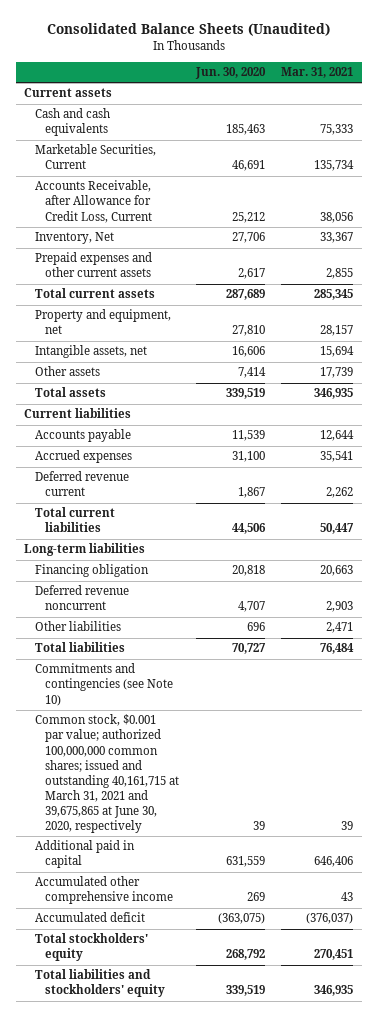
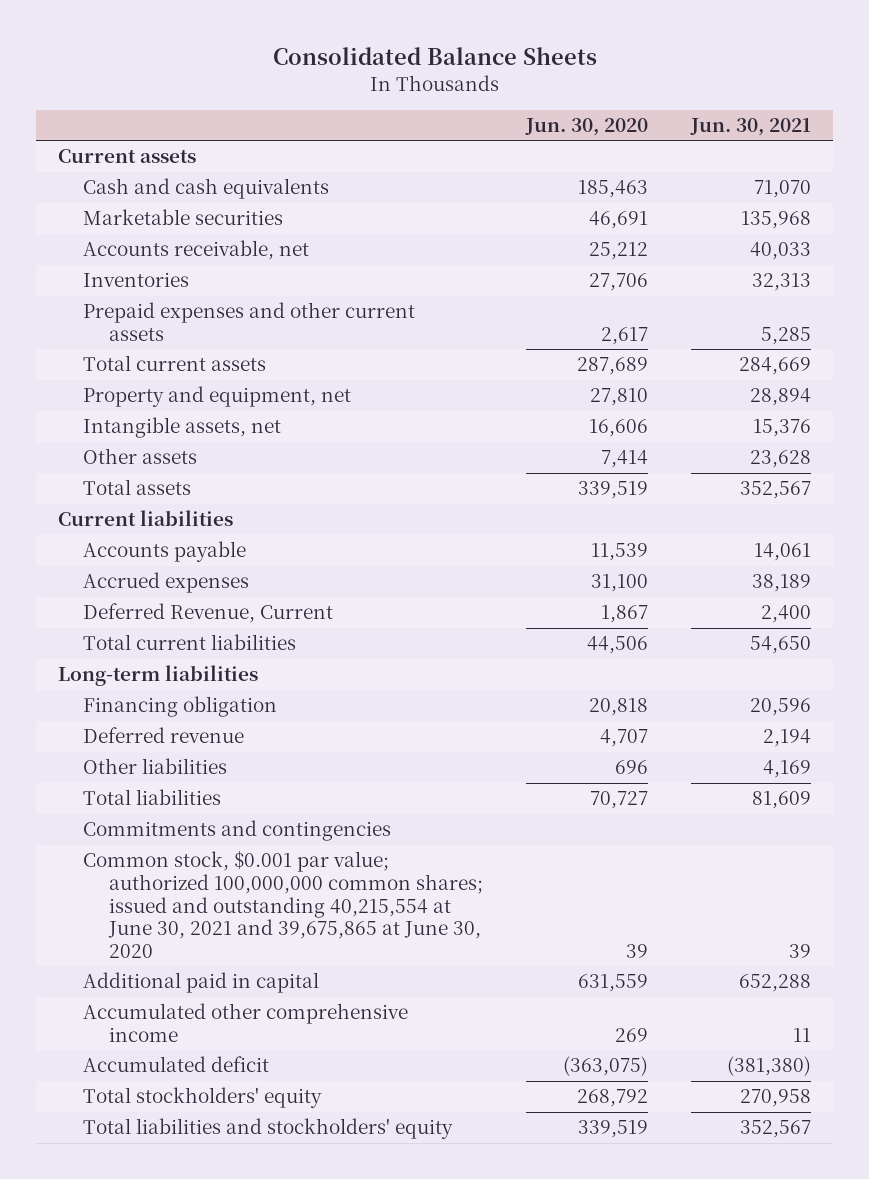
- Consolidated Balance Sheets (Unaudited)
+ Consolidated Balance Sheets
- | Jun. 30, 2020 | Mar. 31, 2021
+ | Jun. 30, 2020 | Jun. 30, 2021
- Marketable Securities, Current | 46,691 | 135,734
- Accounts Receivable, after Allowance for Credit Loss, Current | 25,212 | 38,056
- Inventory, Net | 27,706 | 33,367
+ Marketable securities | 46,691 | 135,968
+ Accounts receivable, net | 25,212 | 40,033
+ Inventories | 27,706 | 32,313
- Deferred revenue current | 1,867 | 2,262
+ Deferred Revenue, Current | 1,867 | 2,400
- Deferred revenue noncurrent | 4,707 | 2,903
+ Deferred revenue | 4,707 | 2,194
- Commitments and contingencies (see Note 10)
- Common stock, $0.001 par value; authorized 100,000,000 common shares; issued and outstanding 40,161,715 at March 31, 2021 and 39,675,865 at June 30, 2020, respectively | 39 | 39
+ Commitments and contingencies
+ Common stock, $0.001 par value; authorized 100,000,000 common shares; issued and outstanding 40,215,554 at June 30, 2021 and 39,675,865 at June 30, 2020 | 39 | 39

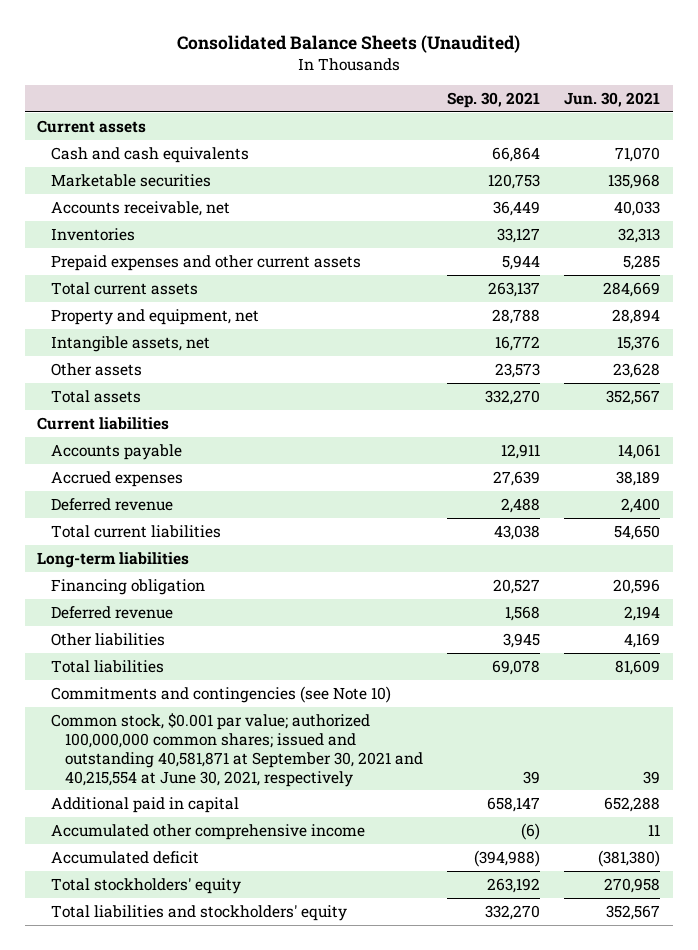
- Consolidated Balance Sheets
+ Consolidated Balance Sheets (Unaudited)
- | Jun. 30, 2020 | Jun. 30, 2021
+ | Sep. 30, 2021 | Jun. 30, 2021
- Deferred Revenue, Current | 1,867 | 2,400
+ Deferred revenue | 2,488 | 2,400
- Commitments and contingencies
- Common stock, $0.001 par value; authorized 100,000,000 common shares; issued and outstanding 40,215,554 at June 30, 2021 and 39,675,865 at June 30, 2020 | 39 | 39
+ Commitments and contingencies (see Note 10)
+ Common stock, $0.001 par value; authorized 100,000,000 common shares; issued and outstanding 40,581,871 at September 30, 2021 and 40,215,554 at June 30, 2021, respectively | 39 | 39

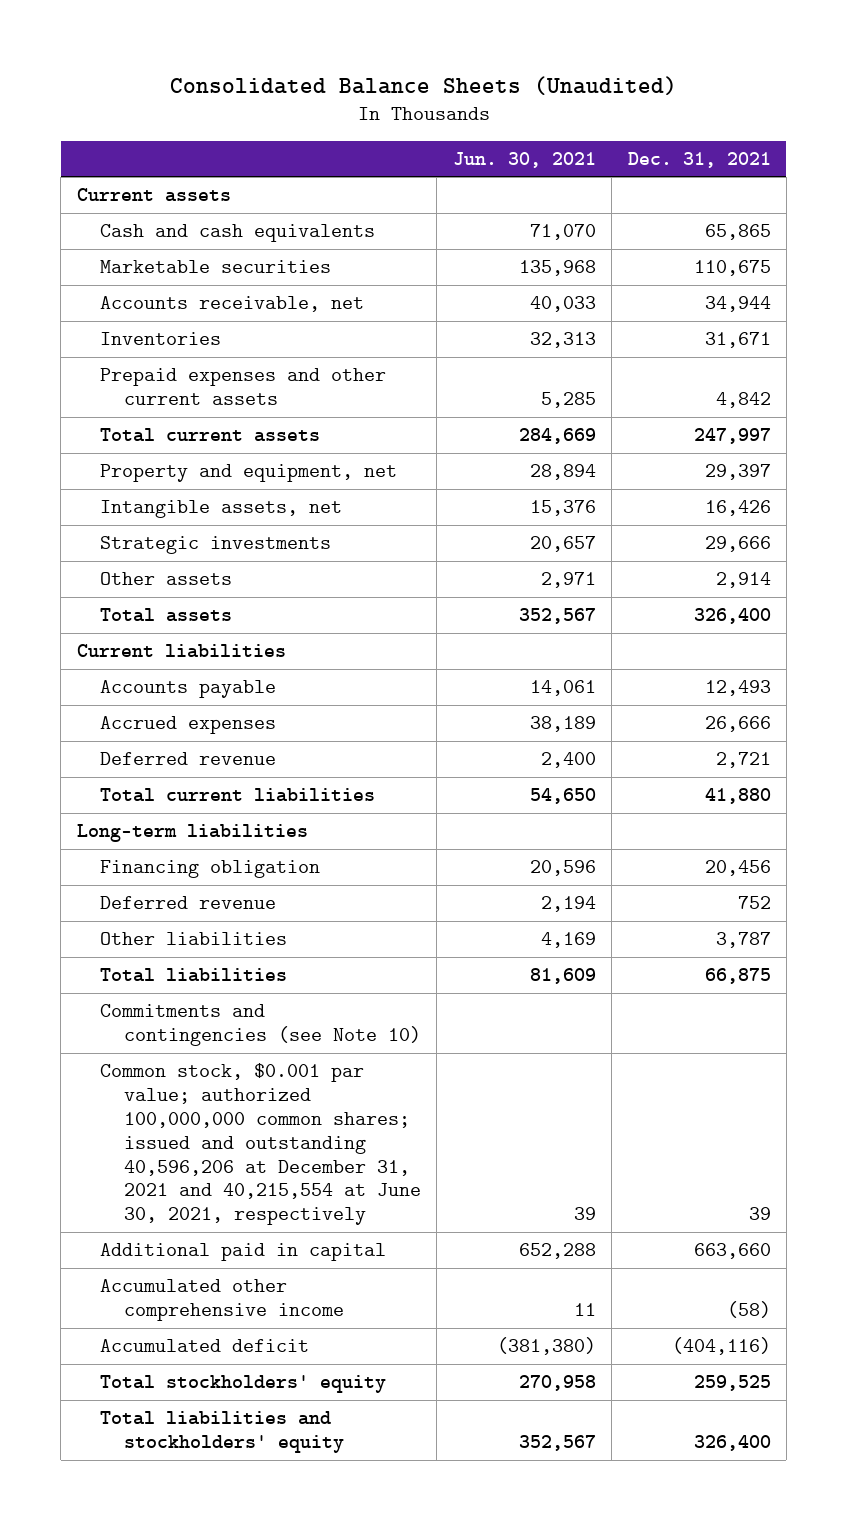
- | Sep. 30, 2021 | Jun. 30, 2021
+ | Jun. 30, 2021 | Dec. 31, 2021
- Other assets | 23,573 | 23,628
+ Strategic investments | 20,657 | 29,666
+ Other assets | 2,971 | 2,914
- Common stock, $0.001 par value; authorized 100,000,000 common shares; issued and outstanding 40,581,871 at September 30, 2021 and 40,215,554 at June 30, 2021, respectively | 39 | 39
+ Common stock, $0.001 par value; authorized 100,000,000 common shares; issued and outstanding 40,596,206 at December 31, 2021 and 40,215,554 at June 30, 2021, respectively | 39 | 39

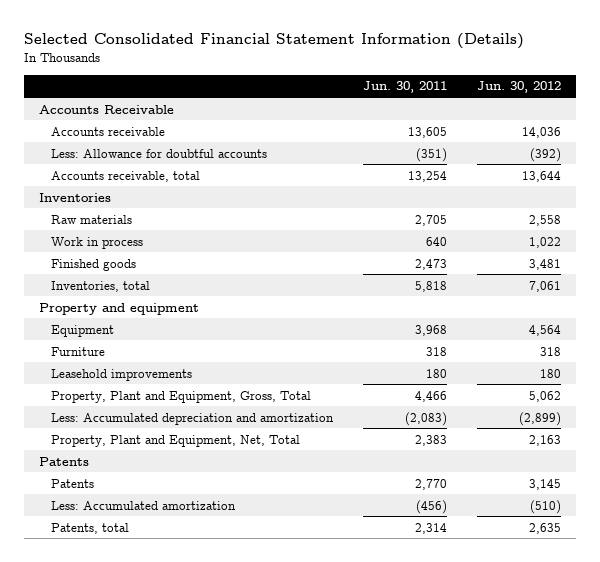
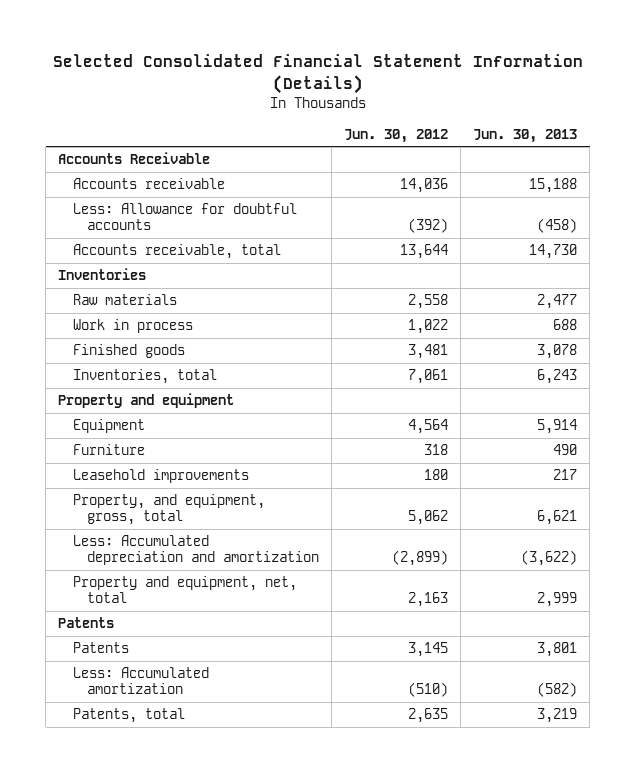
- | Jun. 30, 2011 | Jun. 30, 2012
+ | Jun. 30, 2012 | Jun. 30, 2013
- Property, Plant and Equipment, Gross, Total | 4,466 | 5,062
+ Property, and equipment, gross, total | 5,062 | 6,621
- Property, Plant and Equipment, Net, Total | 2,383 | 2,163
+ Property and equipment, net, total | 2,163 | 2,999

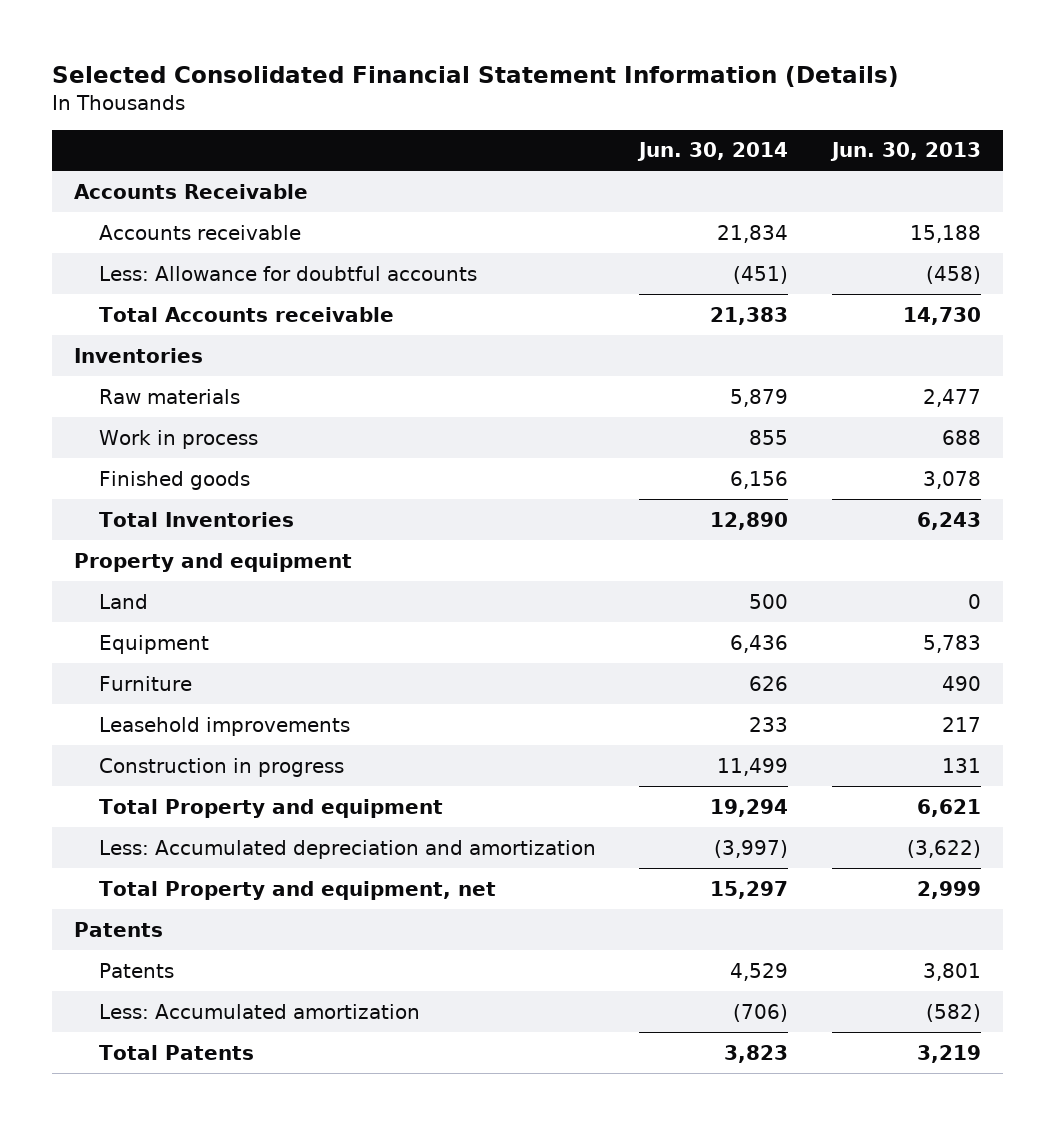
- | Jun. 30, 2012 | Jun. 30, 2013
+ | Jun. 30, 2014 | Jun. 30, 2013
- Accounts receivable, total | 13,644 | 14,730
+ Total Accounts receivable | 21,383 | 14,730
- Inventories, total | 7,061 | 6,243
+ Total Inventories | 12,890 | 6,243
- Equipment | 4,564 | 5,914
+ Land | 500 | 0
+ Equipment | 6,436 | 5,783
- Property, and equipment, gross, total | 5,062 | 6,621
+ Construction in progress | 11,499 | 131
+ Total Property and equipment | 19,294 | 6,621
- Property and equipment, net, total | 2,163 | 2,999
+ Total Property and equipment, net | 15,297 | 2,999
- Patents, total | 2,635 | 3,219
+ Total Patents | 3,823 | 3,219

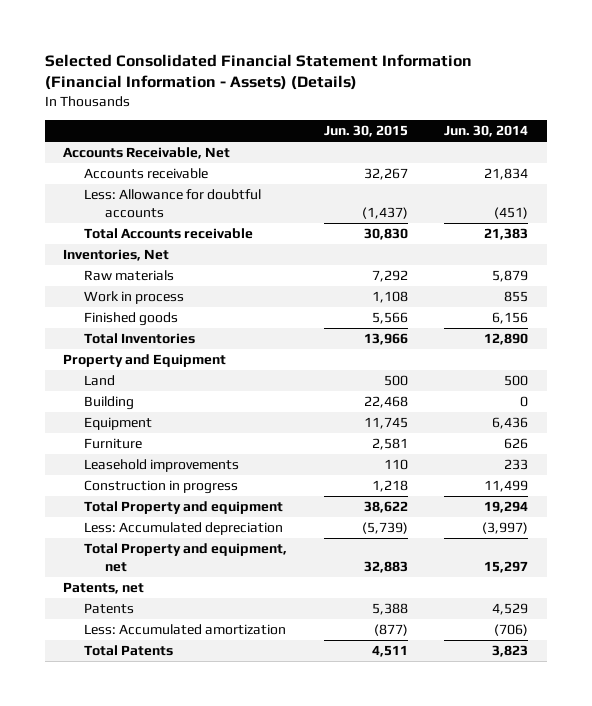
- Selected Consolidated Financial Statement Information (Details)
+ Selected Consolidated Financial Statement Information (Financial Information - Assets) (Details)
- | Jun. 30, 2014 | Jun. 30, 2013
+ | Jun. 30, 2015 | Jun. 30, 2014
- Accounts Receivable
+ Accounts Receivable, Net
- Inventories
+ Inventories, Net
- Property and equipment
+ Property and Equipment
+ Building | 22,468 | 0
- Less: Accumulated depreciation and amortization | (3,997) | (3,622)
+ Less: Accumulated depreciation | (5,739) | (3,997)
- Patents
+ Patents, net

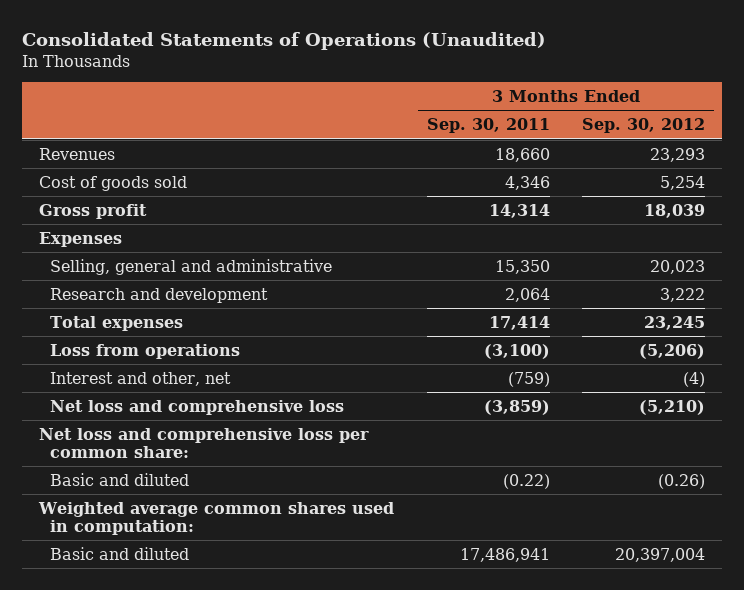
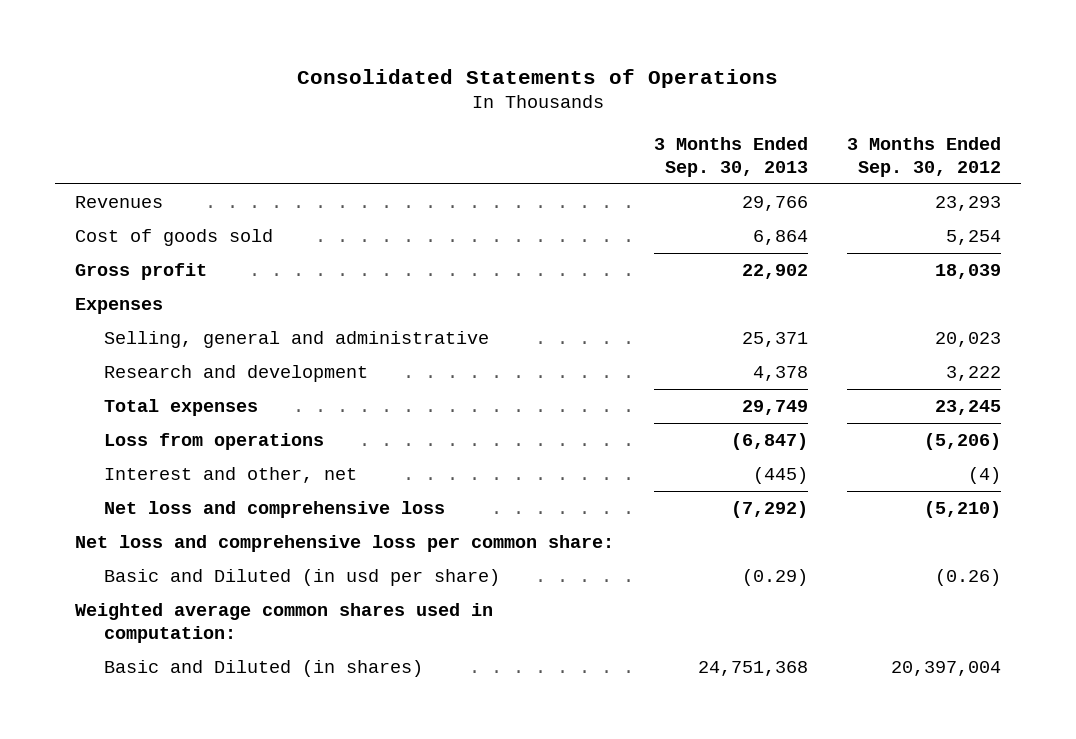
- Consolidated Statements of Operations (Unaudited)
+ Consolidated Statements of Operations
- | 3 Months Ended Sep. 30, 2011 | 3 Months Ended Sep. 30, 2012
+ | 3 Months Ended Sep. 30, 2013 | 3 Months Ended Sep. 30, 2012
- Basic and diluted | (0.22) | (0.26)
+ Basic and Diluted (in usd per share) | (0.29) | (0.26)
- Basic and diluted | 17,486,941 | 20,397,004
+ Basic and Diluted (in shares) | 24,751,368 | 20,397,004

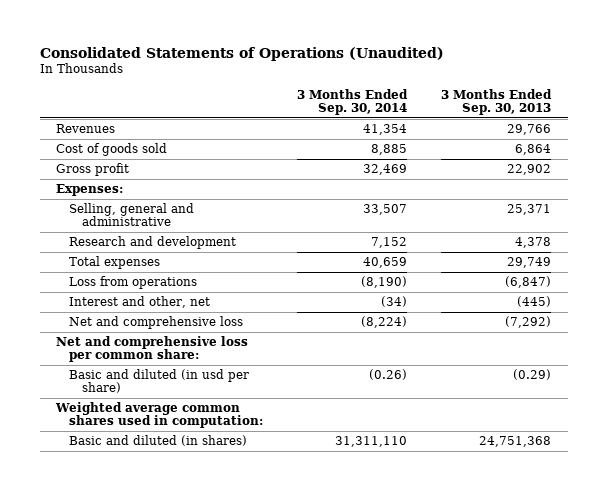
- Consolidated Statements of Operations
+ Consolidated Statements of Operations (Unaudited)
- | 3 Months Ended Sep. 30, 2013 | 3 Months Ended Sep. 30, 2012
+ | 3 Months Ended Sep. 30, 2014 | 3 Months Ended Sep. 30, 2013
- Expenses
+ Expenses:
- Net loss and comprehensive loss | (7,292) | (5,210)
- Net loss and comprehensive loss per common share:
- Basic and Diluted (in usd per share) | (0.29) | (0.26)
+ Net and comprehensive loss | (8,224) | (7,292)
+ Net and comprehensive loss per common share:
+ Basic and diluted (in usd per share) | (0.26) | (0.29)
- Basic and Diluted (in shares) | 24,751,368 | 20,397,004
+ Basic and diluted (in shares) | 31,311,110 | 24,751,368

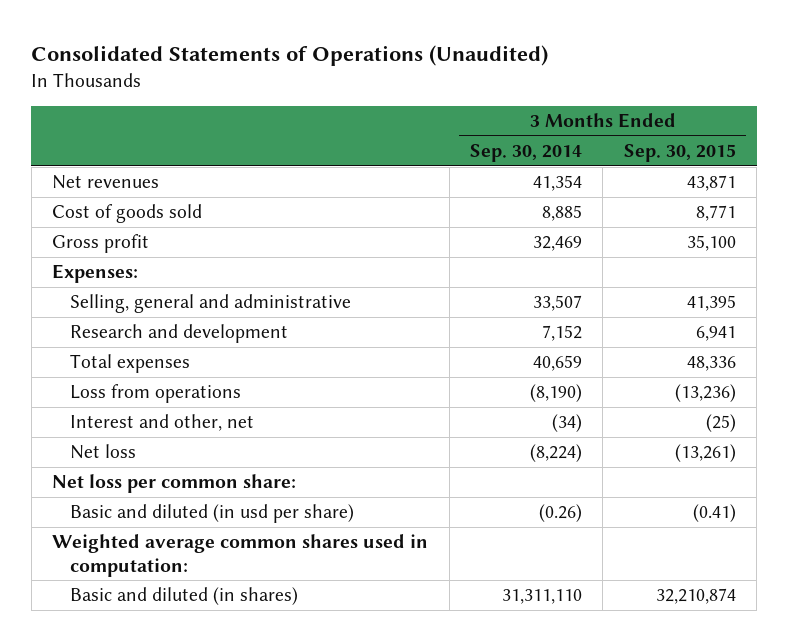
- | 3 Months Ended Sep. 30, 2014 | 3 Months Ended Sep. 30, 2013
+ | 3 Months Ended Sep. 30, 2014 | 3 Months Ended Sep. 30, 2015
- Revenues | 41,354 | 29,766
+ Net revenues | 41,354 | 43,871
- Net and comprehensive loss | (8,224) | (7,292)
- Net and comprehensive loss per common share:
+ Net loss | (8,224) | (13,261)
+ Net loss per common share:

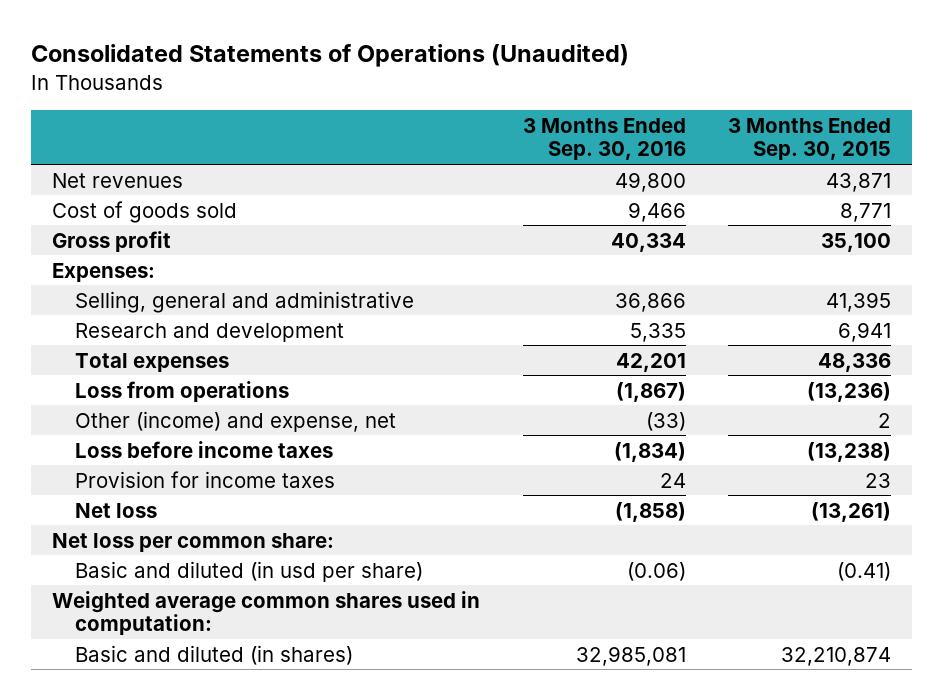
- | 3 Months Ended Sep. 30, 2014 | 3 Months Ended Sep. 30, 2015
+ | 3 Months Ended Sep. 30, 2016 | 3 Months Ended Sep. 30, 2015
- Interest and other, net | (34) | (25)
+ Other (income) and expense, net | (33) | 2
+ Loss before income taxes | (1,834) | (13,238)
+ Provision for income taxes | 24 | 23

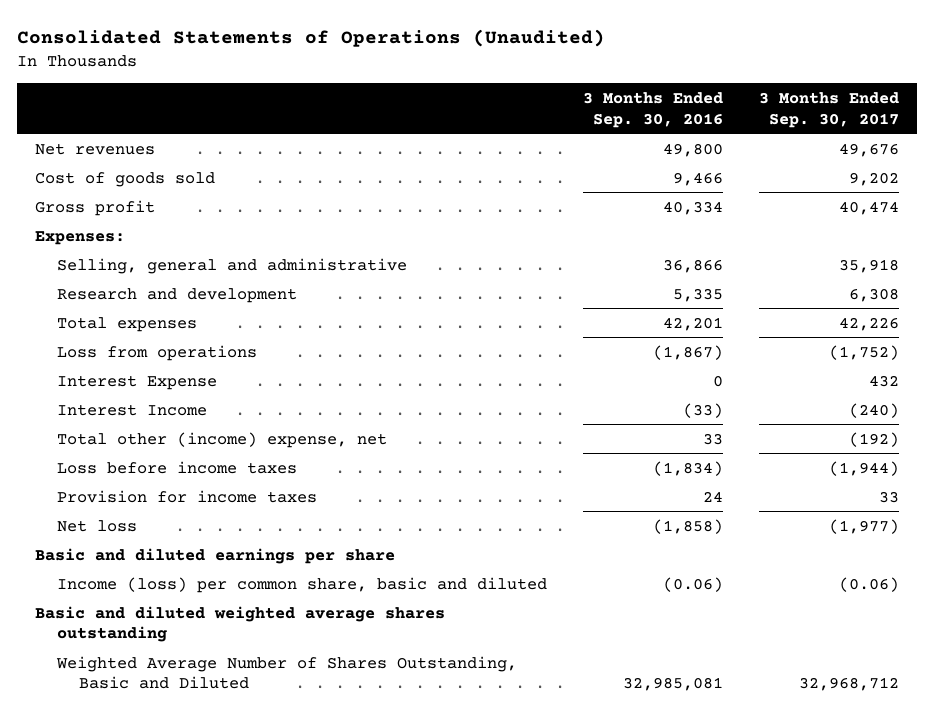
- | 3 Months Ended Sep. 30, 2016 | 3 Months Ended Sep. 30, 2015
+ | 3 Months Ended Sep. 30, 2016 | 3 Months Ended Sep. 30, 2017
- Other (income) and expense, net | (33) | 2
+ Interest Expense | 0 | 432
+ Interest Income | (33) | (240)
+ Total other (income) expense, net | 33 | (192)
- Net loss per common share:
- Basic and diluted (in usd per share) | (0.06) | (0.41)
- Weighted average common shares used in computation:
- Basic and diluted (in shares) | 32,985,081 | 32,210,874
+ Basic and diluted earnings per share
+ Income (loss) per common share, basic and diluted | (0.06) | (0.06)
+ Basic and diluted weighted average shares outstanding
+ Weighted Average Number of Shares Outstanding, Basic and Diluted | 32,985,081 | 32,968,712

